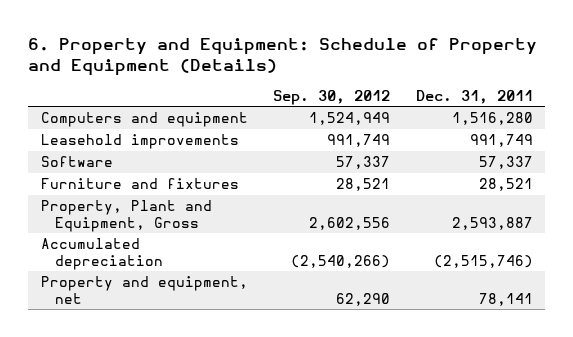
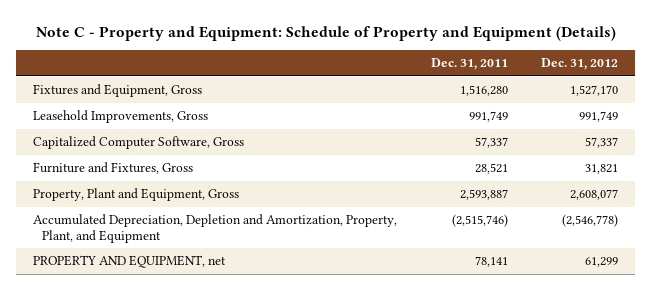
- 6. Property and Equipment: Schedule of Property and Equipment (Details)
+ Note C - Property and Equipment: Schedule of Property and Equipment (Details)
- | Sep. 30, 2012 | Dec. 31, 2011
+ | Dec. 31, 2011 | Dec. 31, 2012
- Computers and equipment | 1,524,949 | 1,516,280
- Leasehold improvements | 991,749 | 991,749
- Software | 57,337 | 57,337
- Furniture and fixtures | 28,521 | 28,521
+ Fixtures and Equipment, Gross | 1,516,280 | 1,527,170
+ Leasehold Improvements, Gross | 991,749 | 991,749
+ Capitalized Computer Software, Gross | 57,337 | 57,337
+ Furniture and Fixtures, Gross | 28,521 | 31,821
- Accumulated depreciation | (2,540,266) | (2,515,746)
- Property and equipment, net | 62,290 | 78,141
+ Accumulated Depreciation, Depletion and Amortization, Property, Plant, and Equipment | (2,515,746) | (2,546,778)
+ PROPERTY AND EQUIPMENT, net | 78,141 | 61,299

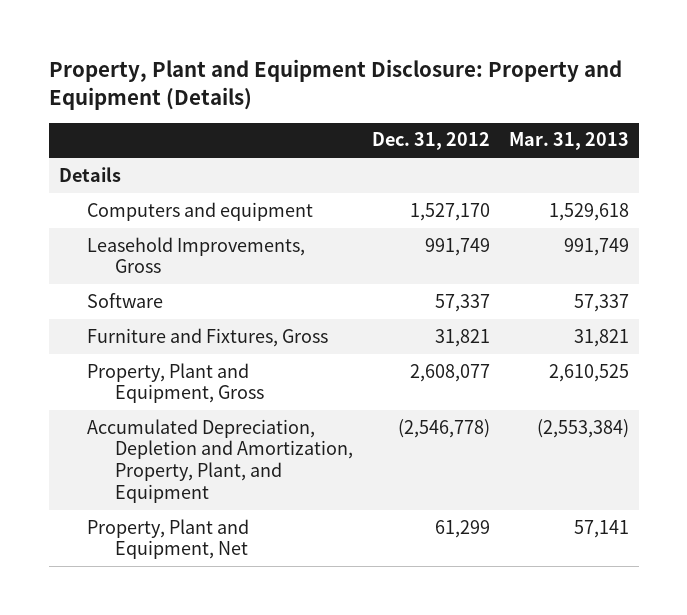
- Note C - Property and Equipment: Schedule of Property and Equipment (Details)
+ Property, Plant and Equipment Disclosure: Property and Equipment (Details)
- | Dec. 31, 2011 | Dec. 31, 2012
+ | Dec. 31, 2012 | Mar. 31, 2013
- Fixtures and Equipment, Gross | 1,516,280 | 1,527,170
+ Details
+ Computers and equipment | 1,527,170 | 1,529,618
- Capitalized Computer Software, Gross | 57,337 | 57,337
+ Software | 57,337 | 57,337
- PROPERTY AND EQUIPMENT, net | 78,141 | 61,299
+ Property, Plant and Equipment, Net | 61,299 | 57,141

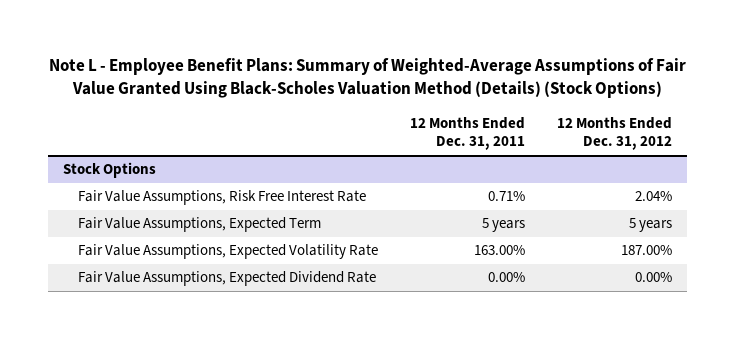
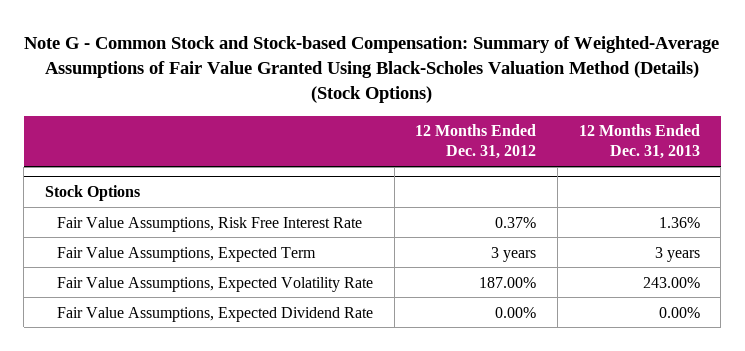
- Note L - Employee Benefit Plans: Summary of Weighted-Average Assumptions of Fair Value Granted Using Black-Scholes Valuation Method (Details) (Stock Options)
+ Note G - Common Stock and Stock-based Compensation: Summary of Weighted-Average Assumptions of Fair Value Granted Using Black-Scholes Valuation Method (Details) (Stock Options)
- | 12 Months Ended Dec. 31, 2011 | 12 Months Ended Dec. 31, 2012
+ | 12 Months Ended Dec. 31, 2012 | 12 Months Ended Dec. 31, 2013
@ Stock Options
- Fair Value Assumptions, Risk Free Interest Rate | 0.71% | 2.04%
- Fair Value Assumptions, Expected Term | 5 years | 5 years
+ Fair Value Assumptions, Risk Free Interest Rate | 0.37% | 1.36%
+ Fair Value Assumptions, Expected Term | 3 years | 3 years

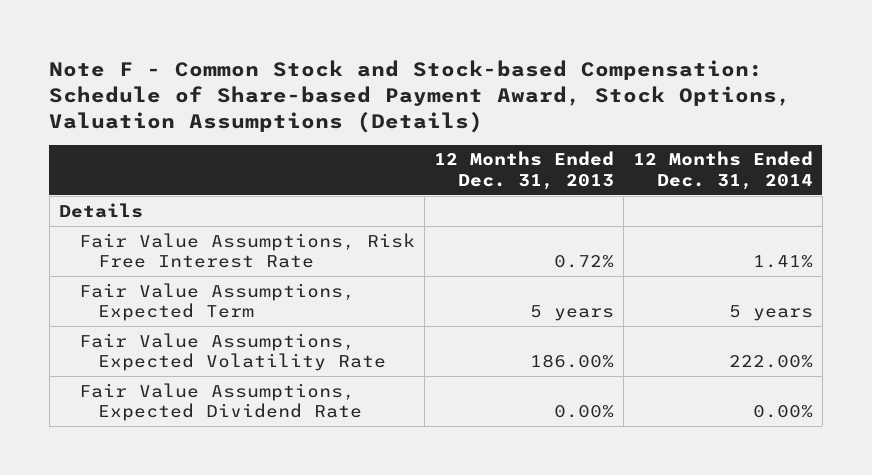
- Note G - Common Stock and Stock-based Compensation: Summary of Weighted-Average Assumptions of Fair Value Granted Using Black-Scholes Valuation Method (Details) (Stock Options)
+ Note F - Common Stock and Stock-based Compensation: Schedule of Share-based Payment Award, Stock Options, Valuation Assumptions (Details)
- | 12 Months Ended Dec. 31, 2012 | 12 Months Ended Dec. 31, 2013
+ | 12 Months Ended Dec. 31, 2013 | 12 Months Ended Dec. 31, 2014
- Stock Options
- Fair Value Assumptions, Risk Free Interest Rate | 0.37% | 1.36%
- Fair Value Assumptions, Expected Term | 3 years | 3 years
- Fair Value Assumptions, Expected Volatility Rate | 187.00% | 243.00%
+ Details
+ Fair Value Assumptions, Risk Free Interest Rate | 0.72% | 1.41%
+ Fair Value Assumptions, Expected Term | 5 years | 5 years
+ Fair Value Assumptions, Expected Volatility Rate | 186.00% | 222.00%

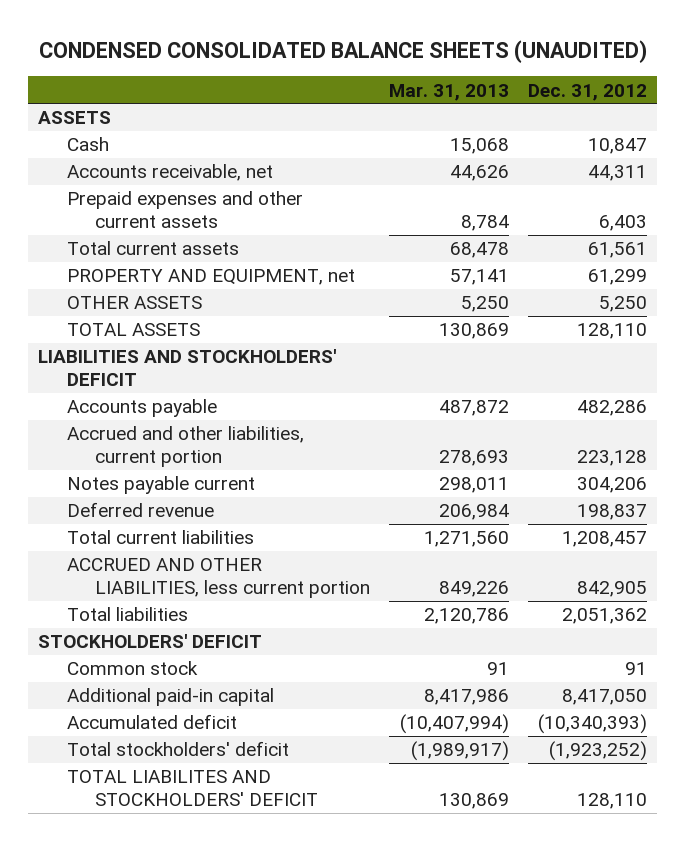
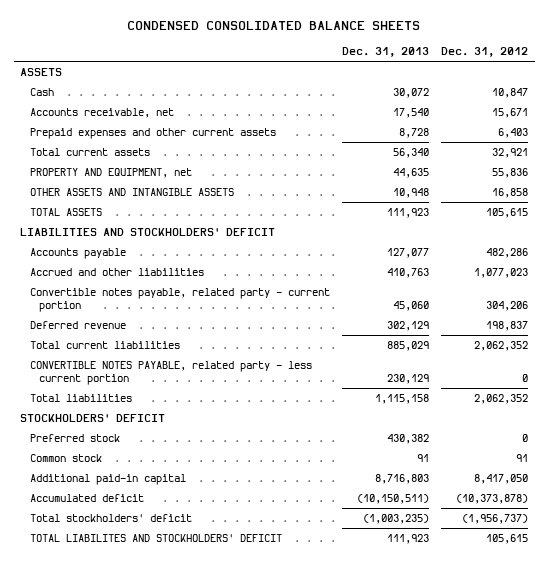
- CONDENSED CONSOLIDATED BALANCE SHEETS (UNAUDITED)
+ CONDENSED CONSOLIDATED BALANCE SHEETS
- | Mar. 31, 2013 | Dec. 31, 2012
+ | Dec. 31, 2013 | Dec. 31, 2012
- Accounts receivable, net | 44,626 | 44,311
+ Accounts receivable, net | 17,540 | 15,671
- Total current assets | 68,478 | 61,561
- PROPERTY AND EQUIPMENT, net | 57,141 | 61,299
- OTHER ASSETS | 5,250 | 5,250
- TOTAL ASSETS | 130,869 | 128,110
+ Total current assets | 56,340 | 32,921
+ PROPERTY AND EQUIPMENT, net | 44,635 | 55,836
+ OTHER ASSETS AND INTANGIBLE ASSETS | 10,948 | 16,858
+ TOTAL ASSETS | 111,923 | 105,615
- Accrued and other liabilities, current portion | 278,693 | 223,128
- Notes payable current | 298,011 | 304,206
+ Accrued and other liabilities | 410,763 | 1,077,023
+ Convertible notes payable, related party - current portion | 45,060 | 304,206
- Total current liabilities | 1,271,560 | 1,208,457
- ACCRUED AND OTHER LIABILITIES, less current portion | 849,226 | 842,905
- Total liabilities | 2,120,786 | 2,051,362
+ Total current liabilities | 885,029 | 2,062,352
+ CONVERTIBLE NOTES PAYABLE, related party - less current portion | 230,129 | 0
+ Total liabilities | 1,115,158 | 2,062,352
+ Preferred stock | 430,382 | 0
- Accumulated deficit | (10,407,994) | (10,340,393)
- Total stockholders' deficit | (1,989,917) | (1,923,252)
- TOTAL LIABILITES AND STOCKHOLDERS' DEFICIT | 130,869 | 128,110
+ Accumulated deficit | (10,150,511) | (10,373,878)
+ Total stockholders' deficit | (1,003,235) | (1,956,737)
+ TOTAL LIABILITES AND STOCKHOLDERS' DEFICIT | 111,923 | 105,615

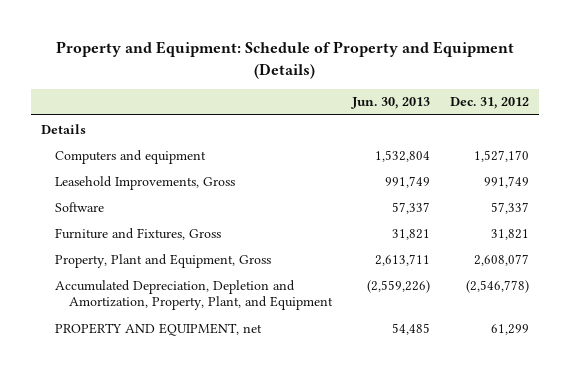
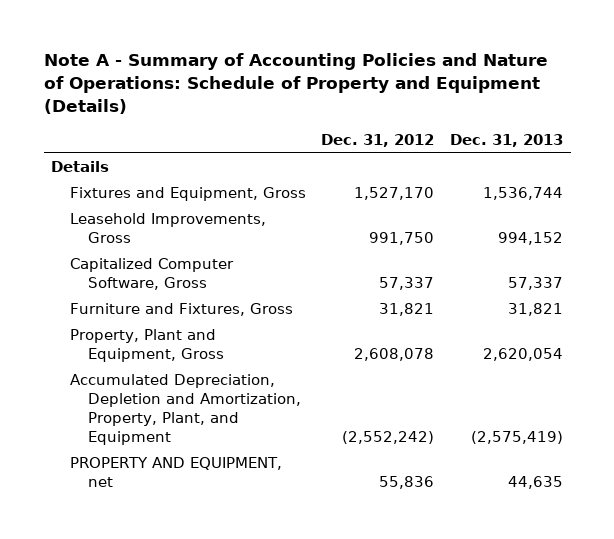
- Property and Equipment: Schedule of Property and Equipment (Details)
+ Note A - Summary of Accounting Policies and Nature of Operations: Schedule of Property and Equipment (Details)
- | Jun. 30, 2013 | Dec. 31, 2012
+ | Dec. 31, 2012 | Dec. 31, 2013
- Computers and equipment | 1,532,804 | 1,527,170
- Leasehold Improvements, Gross | 991,749 | 991,749
- Software | 57,337 | 57,337
+ Fixtures and Equipment, Gross | 1,527,170 | 1,536,744
+ Leasehold Improvements, Gross | 991,750 | 994,152
+ Capitalized Computer Software, Gross | 57,337 | 57,337
- Property, Plant and Equipment, Gross | 2,613,711 | 2,608,077
- Accumulated Depreciation, Depletion and Amortization, Property, Plant, and Equipment | (2,559,226) | (2,546,778)
- PROPERTY AND EQUIPMENT, net | 54,485 | 61,299
+ Property, Plant and Equipment, Gross | 2,608,078 | 2,620,054
+ Accumulated Depreciation, Depletion and Amortization, Property, Plant, and Equipment | (2,552,242) | (2,575,419)
+ PROPERTY AND EQUIPMENT, net | 55,836 | 44,635

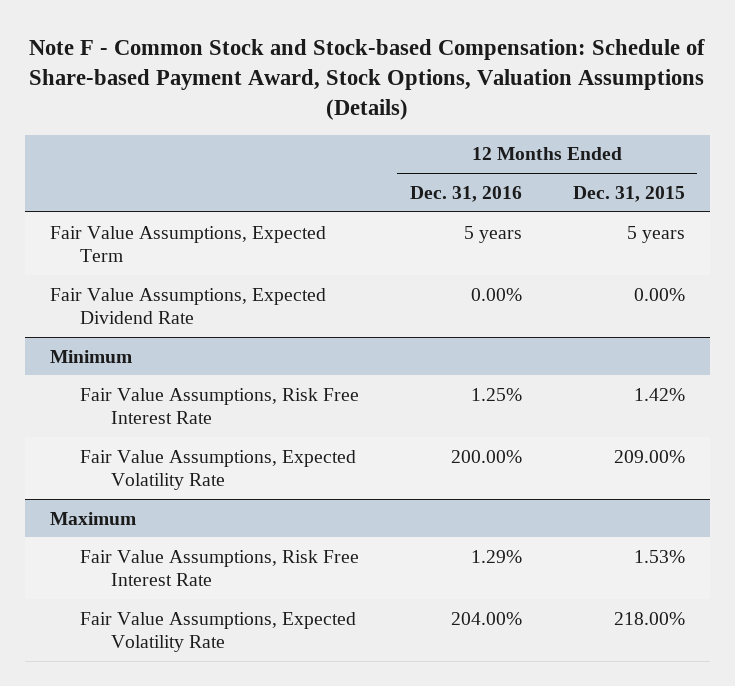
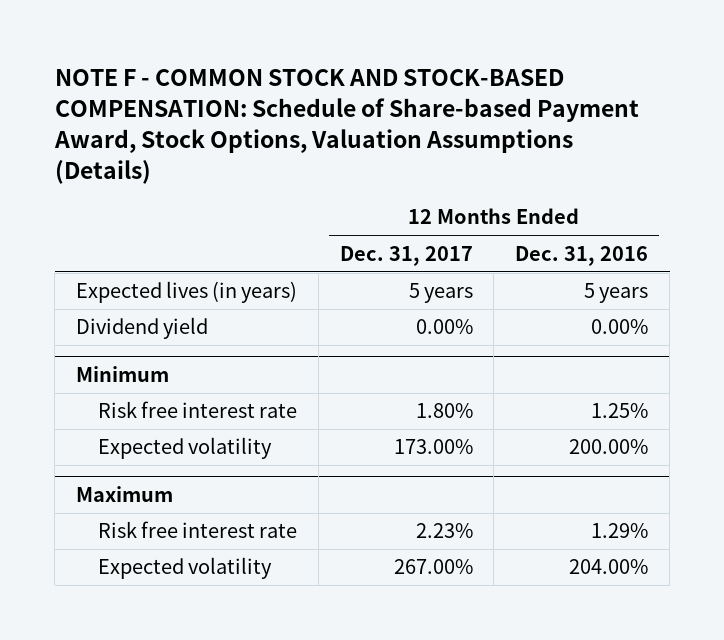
- Note F - Common Stock and Stock-based Compensation: Schedule of Share-based Payment Award, Stock Options, Valuation Assumptions (Details)
+ NOTE F - COMMON STOCK AND STOCK-BASED COMPENSATION: Schedule of Share-based Payment Award, Stock Options, Valuation Assumptions (Details)
- | 12 Months Ended Dec. 31, 2016 | 12 Months Ended Dec. 31, 2015
+ | 12 Months Ended Dec. 31, 2017 | 12 Months Ended Dec. 31, 2016
- Fair Value Assumptions, Expected Term | 5 years | 5 years
- Fair Value Assumptions, Expected Dividend Rate | 0.00% | 0.00%
+ Expected lives (in years) | 5 years | 5 years
+ Dividend yield | 0.00% | 0.00%
@ Minimum
- Fair Value Assumptions, Risk Free Interest Rate | 1.25% | 1.42%
- Fair Value Assumptions, Expected Volatility Rate | 200.00% | 209.00%
+ Risk free interest rate | 1.80% | 1.25%
+ Expected volatility | 173.00% | 200.00%
@ Maximum
- Fair Value Assumptions, Risk Free Interest Rate | 1.29% | 1.53%
- Fair Value Assumptions, Expected Volatility Rate | 204.00% | 218.00%
+ Risk free interest rate | 2.23% | 1.29%
+ Expected volatility | 267.00% | 204.00%

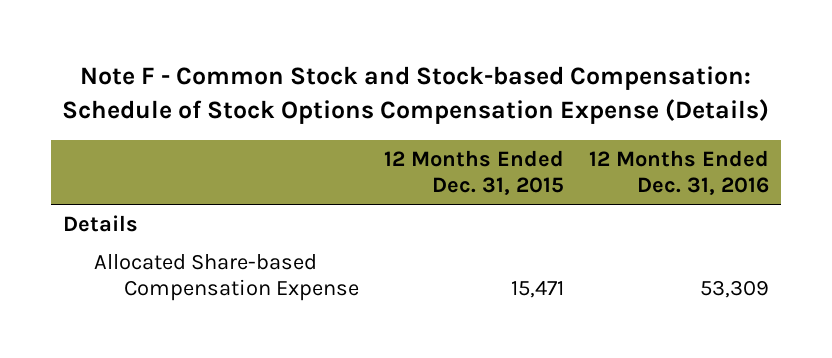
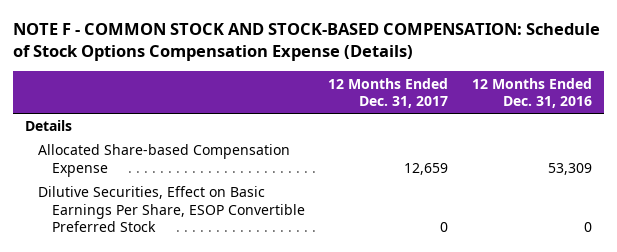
- Note F - Common Stock and Stock-based Compensation: Schedule of Stock Options Compensation Expense (Details)
+ NOTE F - COMMON STOCK AND STOCK-BASED COMPENSATION: Schedule of Stock Options Compensation Expense (Details)
- | 12 Months Ended Dec. 31, 2015 | 12 Months Ended Dec. 31, 2016
+ | 12 Months Ended Dec. 31, 2017 | 12 Months Ended Dec. 31, 2016
+ Dilutive Securities, Effect on Basic Earnings Per Share, ESOP Convertible Preferred Stock | 0 | 0

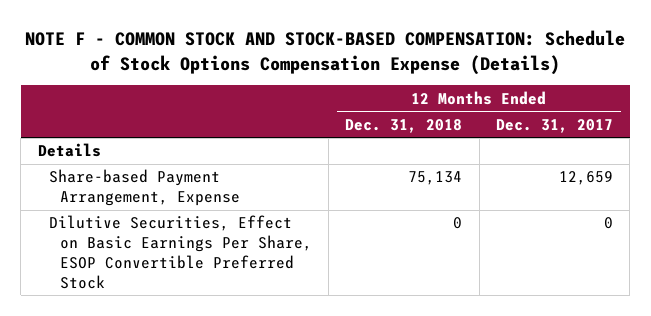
- | 12 Months Ended Dec. 31, 2017 | 12 Months Ended Dec. 31, 2016
+ | 12 Months Ended Dec. 31, 2018 | 12 Months Ended Dec. 31, 2017
- Allocated Share-based Compensation Expense | 12,659 | 53,309
+ Share-based Payment Arrangement, Expense | 75,134 | 12,659

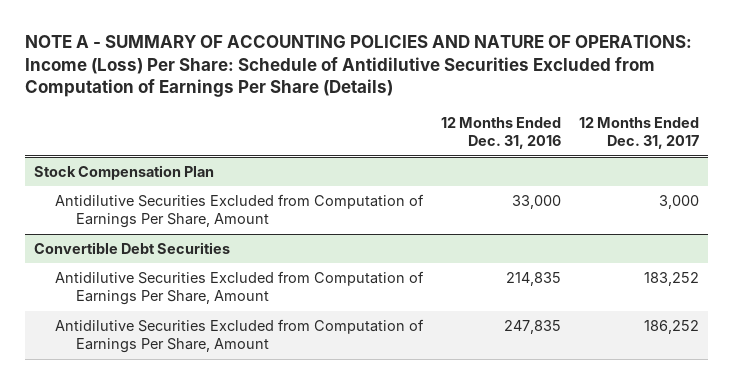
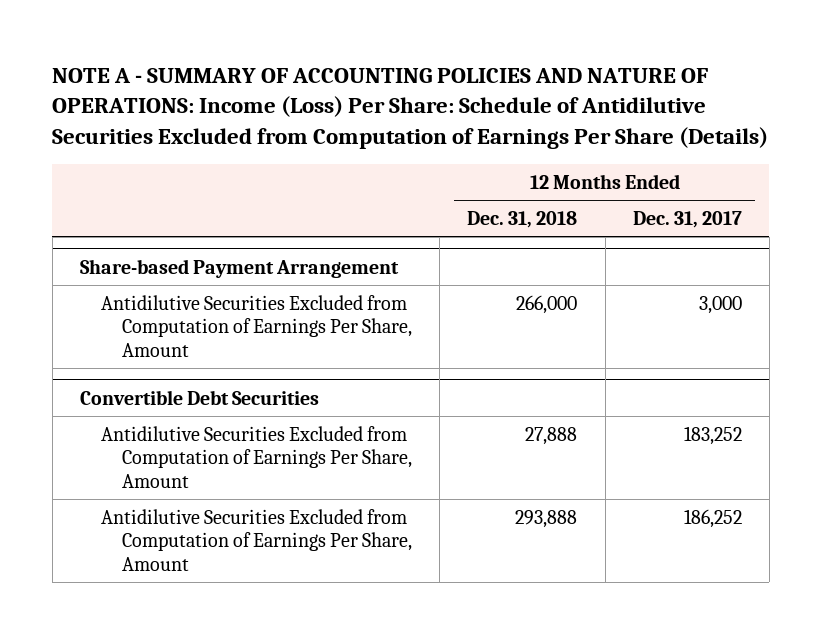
- | 12 Months Ended Dec. 31, 2016 | 12 Months Ended Dec. 31, 2017
+ | 12 Months Ended Dec. 31, 2018 | 12 Months Ended Dec. 31, 2017
- Stock Compensation Plan
+ Share-based Payment Arrangement

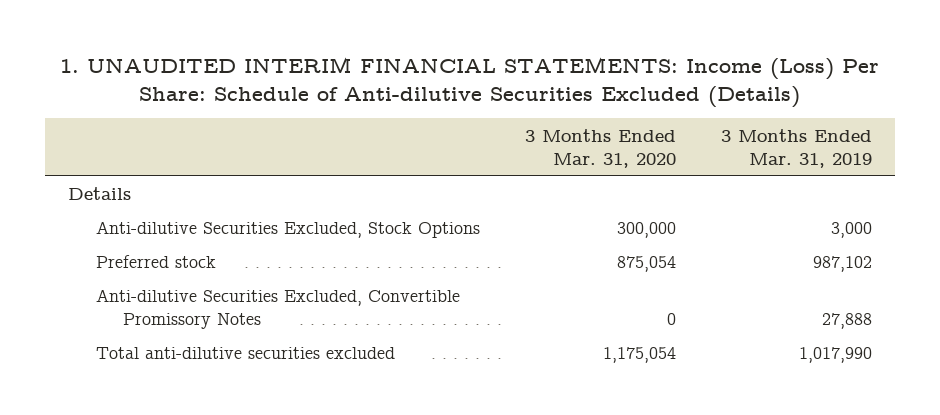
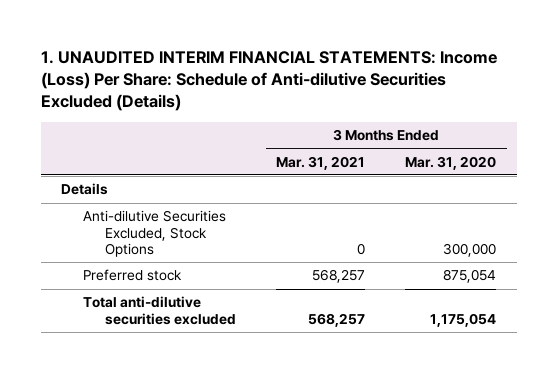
- | 3 Months Ended Mar. 31, 2020 | 3 Months Ended Mar. 31, 2019
+ | 3 Months Ended Mar. 31, 2021 | 3 Months Ended Mar. 31, 2020
- Anti-dilutive Securities Excluded, Convertible Promissory Notes | 0 | 27,888

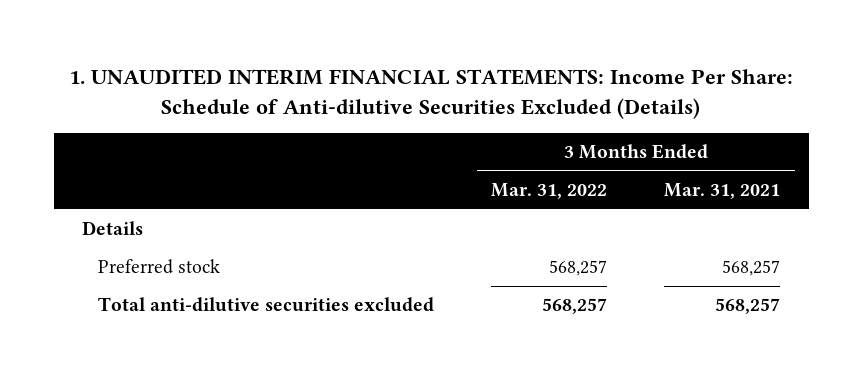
- 1. UNAUDITED INTERIM FINANCIAL STATEMENTS: Income (Loss) Per Share: Schedule of Anti-dilutive Securities Excluded (Details)
+ 1. UNAUDITED INTERIM FINANCIAL STATEMENTS: Income Per Share: Schedule of Anti-dilutive Securities Excluded (Details)
- | 3 Months Ended Mar. 31, 2021 | 3 Months Ended Mar. 31, 2020
+ | 3 Months Ended Mar. 31, 2022 | 3 Months Ended Mar. 31, 2021
- Anti-dilutive Securities Excluded, Stock Options | 0 | 300,000

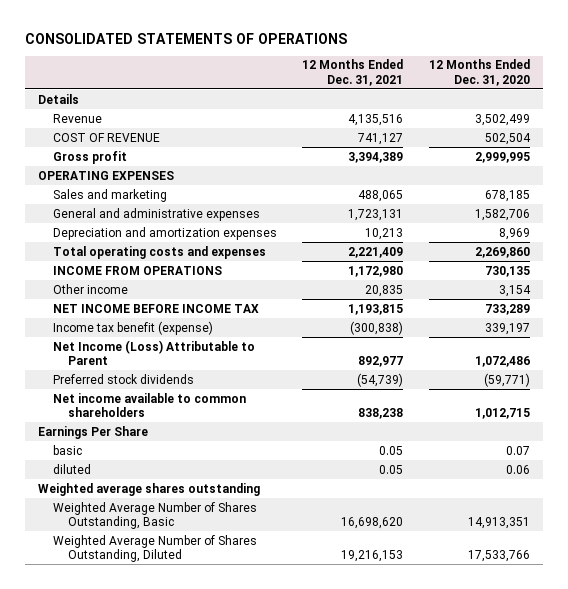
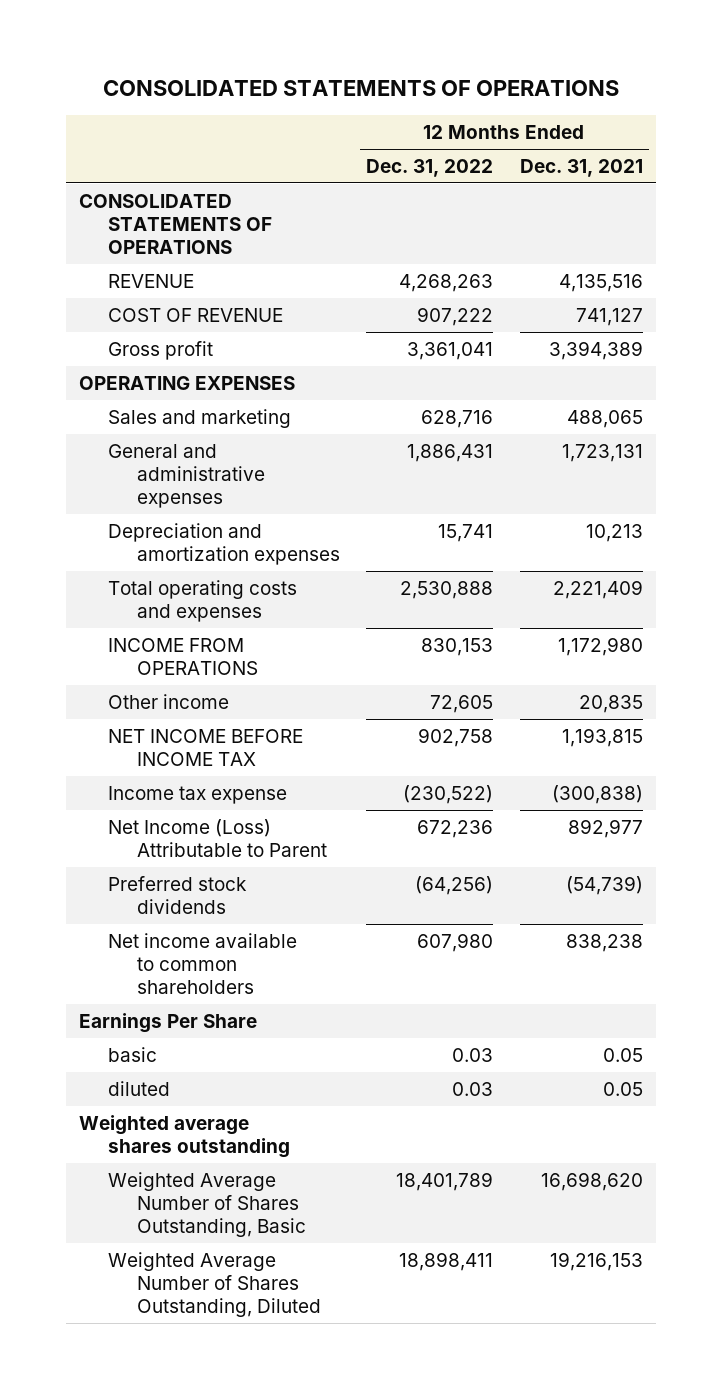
- | 12 Months Ended Dec. 31, 2021 | 12 Months Ended Dec. 31, 2020
+ | 12 Months Ended Dec. 31, 2022 | 12 Months Ended Dec. 31, 2021
- Details
- Revenue | 4,135,516 | 3,502,499
+ CONSOLIDATED STATEMENTS OF OPERATIONS
+ REVENUE | 4,268,263 | 4,135,516
- Income tax benefit (expense) | (300,838) | 339,197
+ Income tax expense | (230,522) | (300,838)

